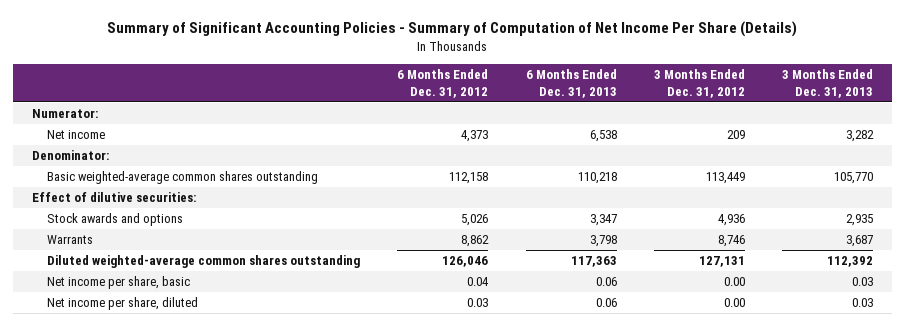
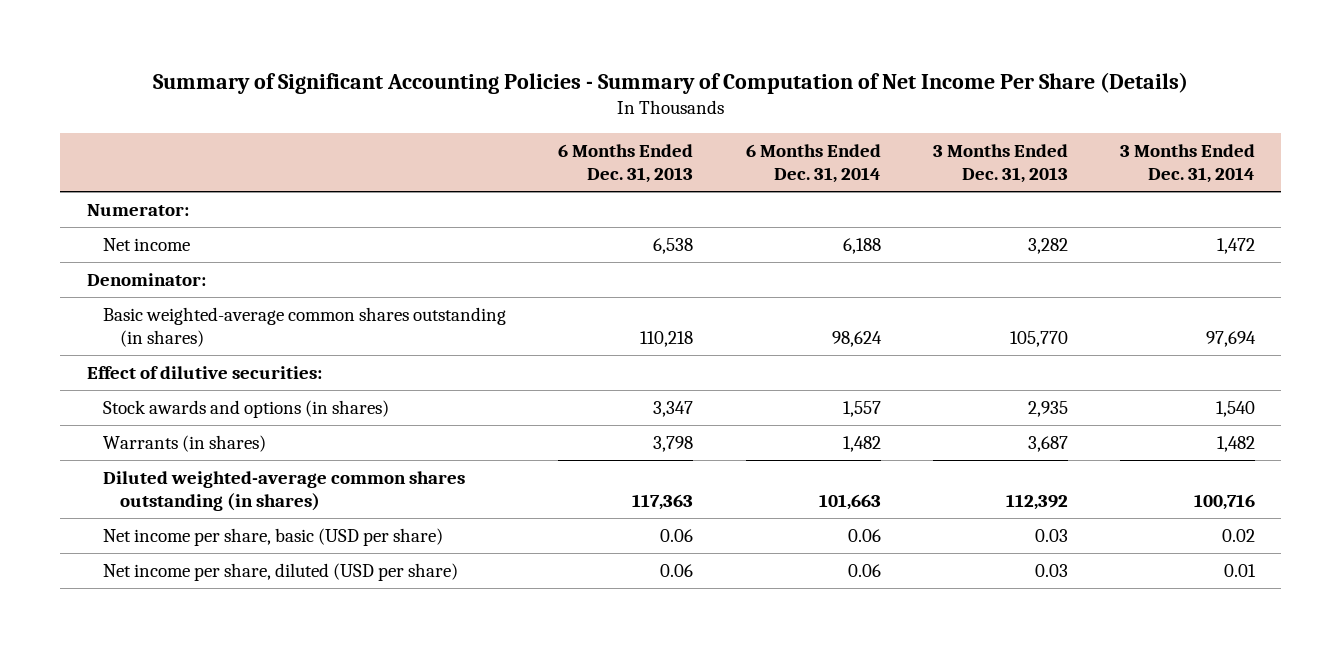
- | 6 Months Ended Dec. 31, 2012 | 6 Months Ended Dec. 31, 2013 | 3 Months Ended Dec. 31, 2012 | 3 Months Ended Dec. 31, 2013
+ | 6 Months Ended Dec. 31, 2013 | 6 Months Ended Dec. 31, 2014 | 3 Months Ended Dec. 31, 2013 | 3 Months Ended Dec. 31, 2014
- Basic weighted-average common shares outstanding | 112,158 | 110,218 | 113,449 | 105,770
+ Basic weighted-average common shares outstanding (in shares) | 110,218 | 98,624 | 105,770 | 97,694
- Stock awards and options | 5,026 | 3,347 | 4,936 | 2,935
- Warrants | 8,862 | 3,798 | 8,746 | 3,687
- Diluted weighted-average common shares outstanding | 126,046 | 117,363 | 127,131 | 112,392
- Net income per share, basic | 0.04 | 0.06 | 0.00 | 0.03
- Net income per share, diluted | 0.03 | 0.06 | 0.00 | 0.03
+ Stock awards and options (in shares) | 3,347 | 1,557 | 2,935 | 1,540
+ Warrants (in shares) | 3,798 | 1,482 | 3,687 | 1,482
+ Diluted weighted-average common shares outstanding (in shares) | 117,363 | 101,663 | 112,392 | 100,716
+ Net income per share, basic (USD per share) | 0.06 | 0.06 | 0.03 | 0.02
+ Net income per share, diluted (USD per share) | 0.06 | 0.06 | 0.03 | 0.01

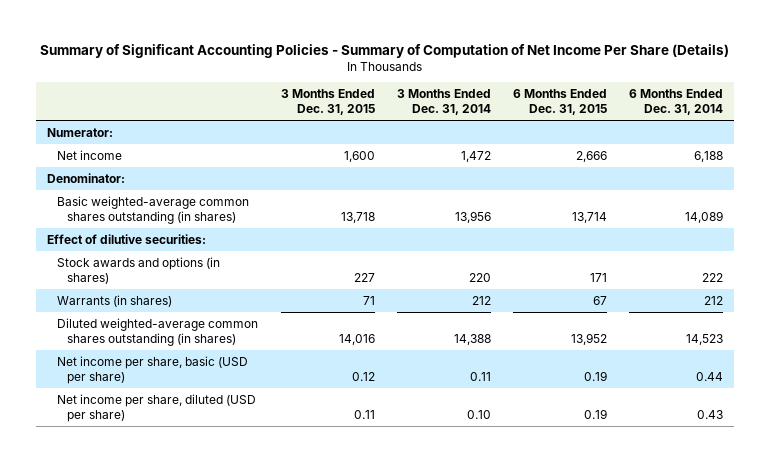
- | 6 Months Ended Dec. 31, 2013 | 6 Months Ended Dec. 31, 2014 | 3 Months Ended Dec. 31, 2013 | 3 Months Ended Dec. 31, 2014
+ | 3 Months Ended Dec. 31, 2015 | 3 Months Ended Dec. 31, 2014 | 6 Months Ended Dec. 31, 2015 | 6 Months Ended Dec. 31, 2014
- Basic weighted-average common shares outstanding (in shares) | 110,218 | 98,624 | 105,770 | 97,694
+ Basic weighted-average common shares outstanding (in shares) | 13,718 | 13,956 | 13,714 | 14,089
- Stock awards and options (in shares) | 3,347 | 1,557 | 2,935 | 1,540
- Warrants (in shares) | 3,798 | 1,482 | 3,687 | 1,482
- Diluted weighted-average common shares outstanding (in shares) | 117,363 | 101,663 | 112,392 | 100,716
- Net income per share, basic (USD per share) | 0.06 | 0.06 | 0.03 | 0.02
- Net income per share, diluted (USD per share) | 0.06 | 0.06 | 0.03 | 0.01
+ Stock awards and options (in shares) | 227 | 220 | 171 | 222
+ Warrants (in shares) | 71 | 212 | 67 | 212
+ Diluted weighted-average common shares outstanding (in shares) | 14,016 | 14,388 | 13,952 | 14,523
+ Net income per share, basic (USD per share) | 0.12 | 0.11 | 0.19 | 0.44
+ Net income per share, diluted (USD per share) | 0.11 | 0.10 | 0.19 | 0.43

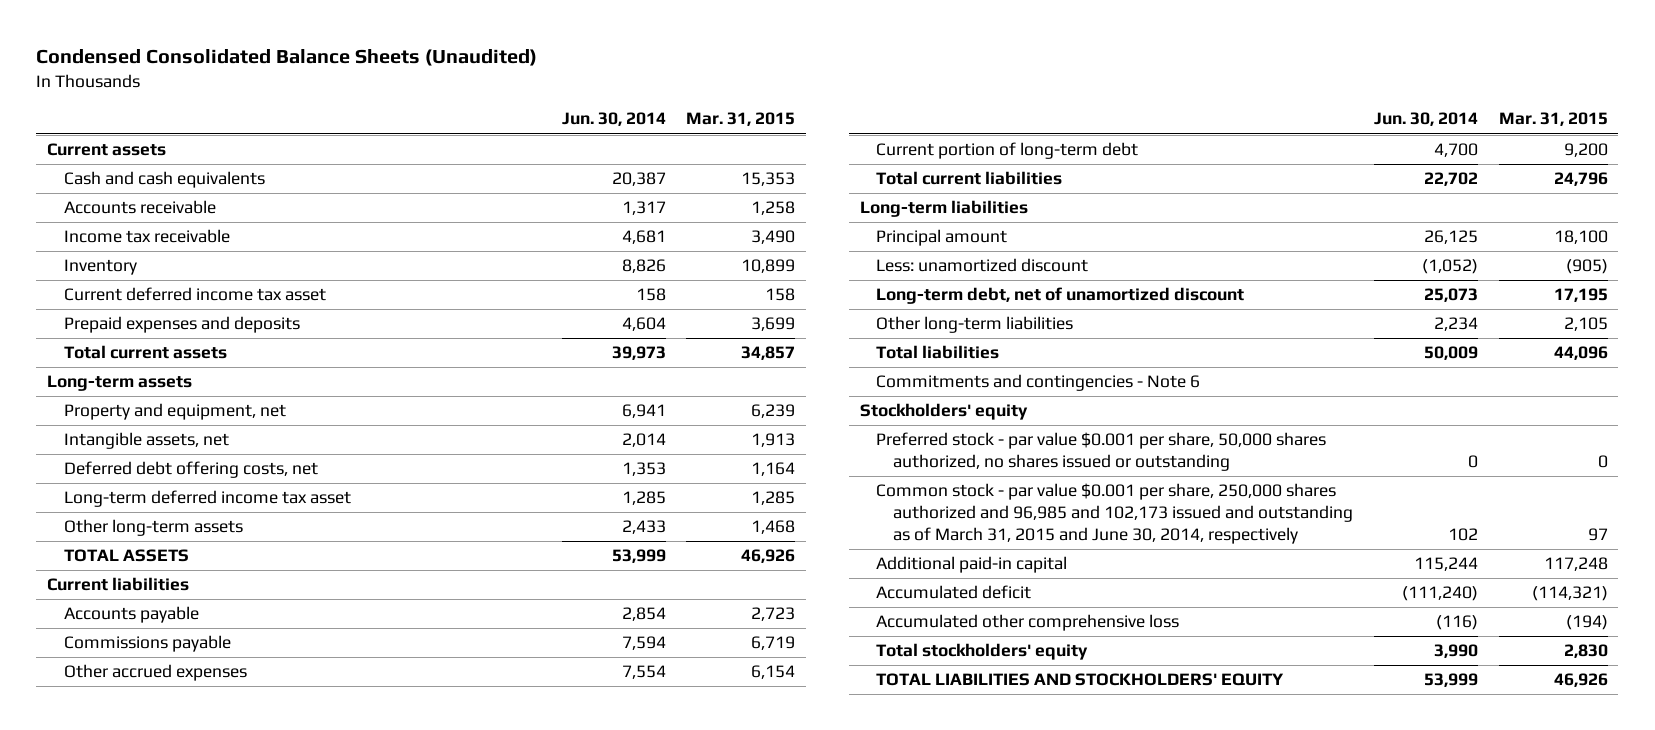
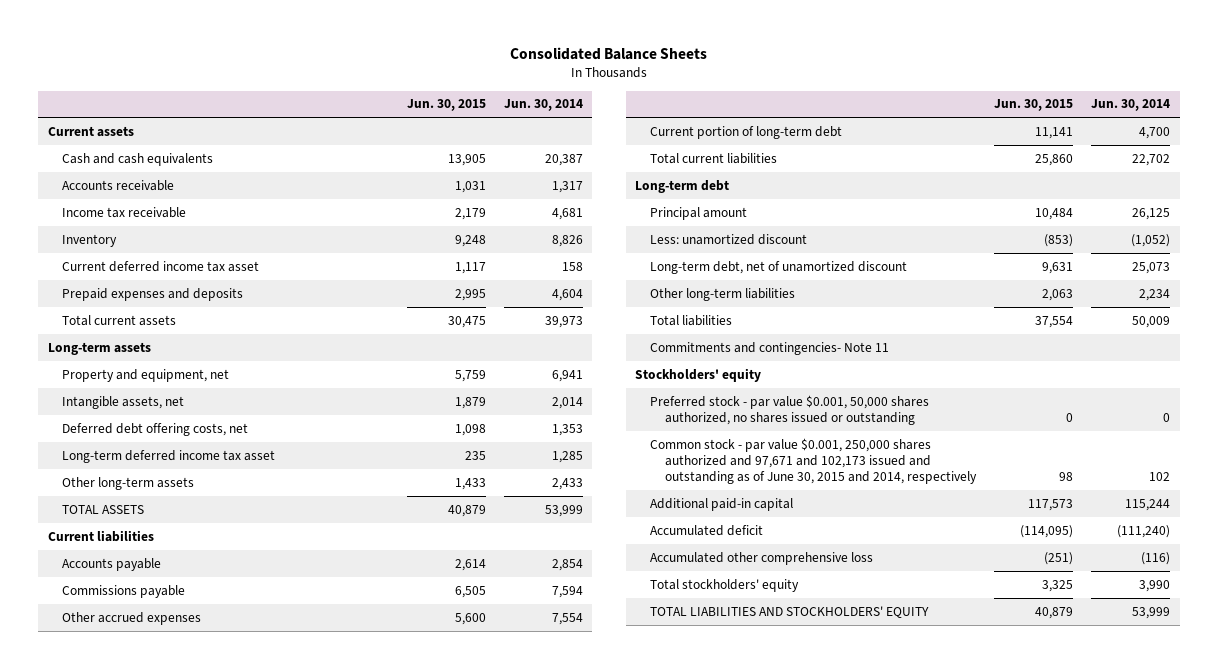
- Condensed Consolidated Balance Sheets (Unaudited)
+ Consolidated Balance Sheets
- | Jun. 30, 2014 | Mar. 31, 2015
+ | Jun. 30, 2015 | Jun. 30, 2014
- Long-term liabilities
+ Long-term debt
- Commitments and contingencies - Note 6
+ Commitments and contingencies- Note 11
- Preferred stock - par value $0.001 per share, 50,000 shares authorized, no shares issued or outstanding | 0 | 0
- Common stock - par value $0.001 per share, 250,000 shares authorized and 96,985 and 102,173 issued and outstanding as of March 31, 2015 and June 30, 2014, respectively | 102 | 97
+ Preferred stock - par value $0.001, 50,000 shares authorized, no shares issued or outstanding | 0 | 0
+ Common stock - par value $0.001, 250,000 shares authorized and 97,671 and 102,173 issued and outstanding as of June 30, 2015 and 2014, respectively | 98 | 102

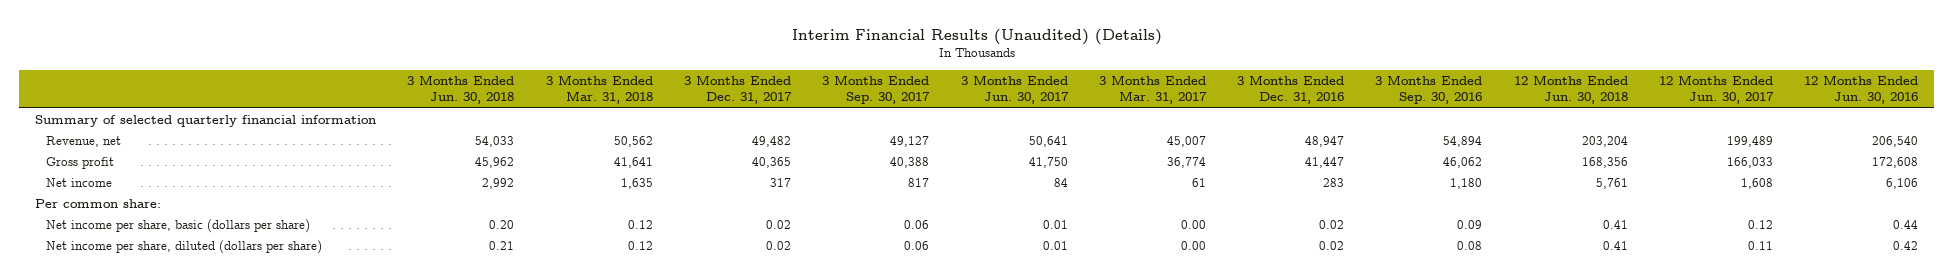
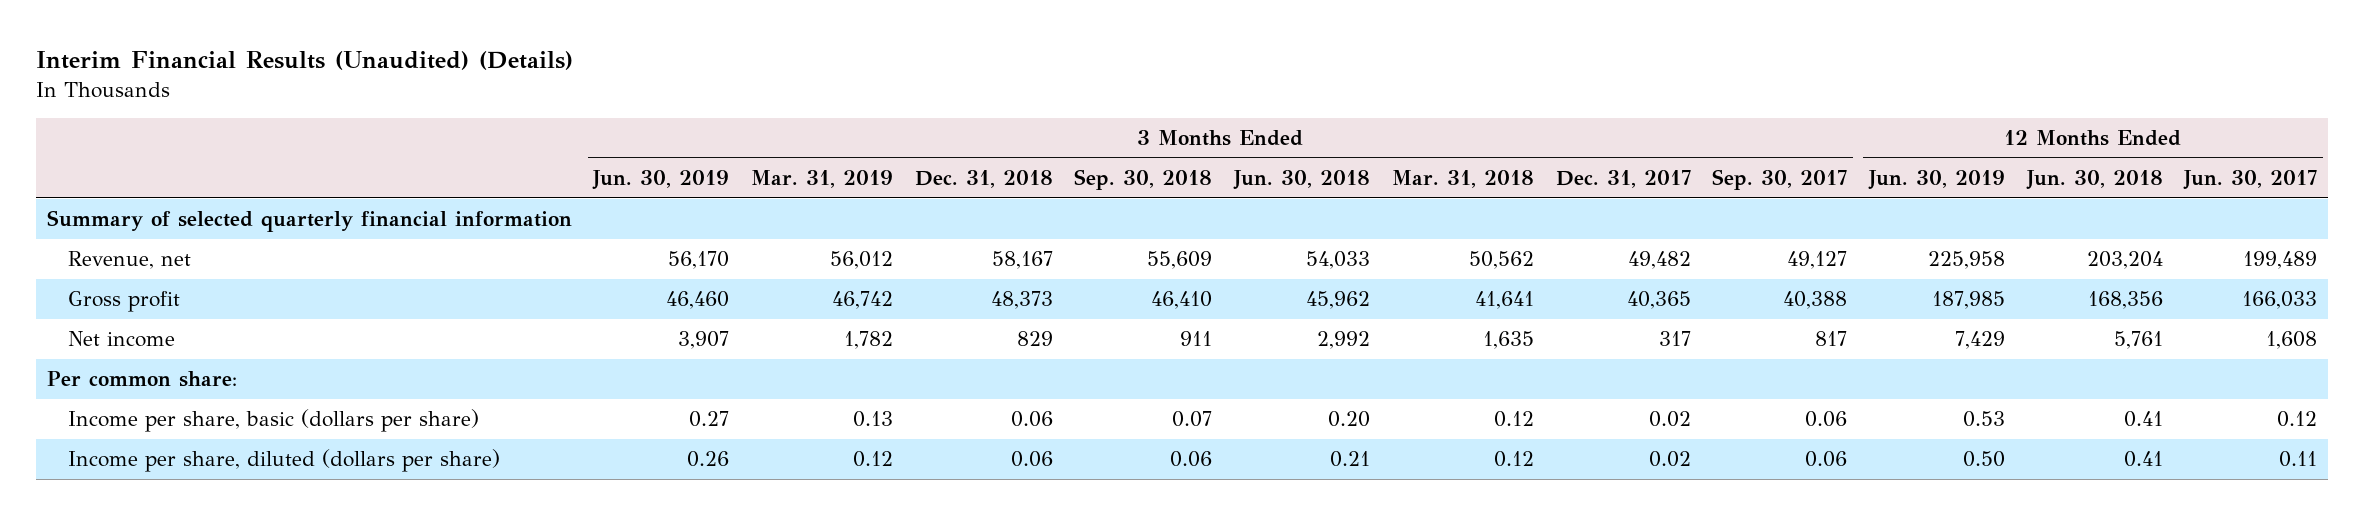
- | 3 Months Ended Jun. 30, 2018 | 3 Months Ended Mar. 31, 2018 | 3 Months Ended Dec. 31, 2017 | 3 Months Ended Sep. 30, 2017 | 3 Months Ended Jun. 30, 2017 | 3 Months Ended Mar. 31, 2017 | 3 Months Ended Dec. 31, 2016 | 3 Months Ended Sep. 30, 2016 | 12 Months Ended Jun. 30, 2018 | 12 Months Ended Jun. 30, 2017 | 12 Months Ended Jun. 30, 2016
+ | 3 Months Ended Jun. 30, 2019 | 3 Months Ended Mar. 31, 2019 | 3 Months Ended Dec. 31, 2018 | 3 Months Ended Sep. 30, 2018 | 3 Months Ended Jun. 30, 2018 | 3 Months Ended Mar. 31, 2018 | 3 Months Ended Dec. 31, 2017 | 3 Months Ended Sep. 30, 2017 | 12 Months Ended Jun. 30, 2019 | 12 Months Ended Jun. 30, 2018 | 12 Months Ended Jun. 30, 2017
- Net income per share, basic (dollars per share) | 0.20 | 0.12 | 0.02 | 0.06 | 0.01 | 0.00 | 0.02 | 0.09 | 0.41 | 0.12 | 0.44
- Net income per share, diluted (dollars per share) | 0.21 | 0.12 | 0.02 | 0.06 | 0.01 | 0.00 | 0.02 | 0.08 | 0.41 | 0.11 | 0.42
+ Income per share, basic (dollars per share) | 0.27 | 0.13 | 0.06 | 0.07 | 0.20 | 0.12 | 0.02 | 0.06 | 0.53 | 0.41 | 0.12
+ Income per share, diluted (dollars per share) | 0.26 | 0.12 | 0.06 | 0.06 | 0.21 | 0.12 | 0.02 | 0.06 | 0.50 | 0.41 | 0.11

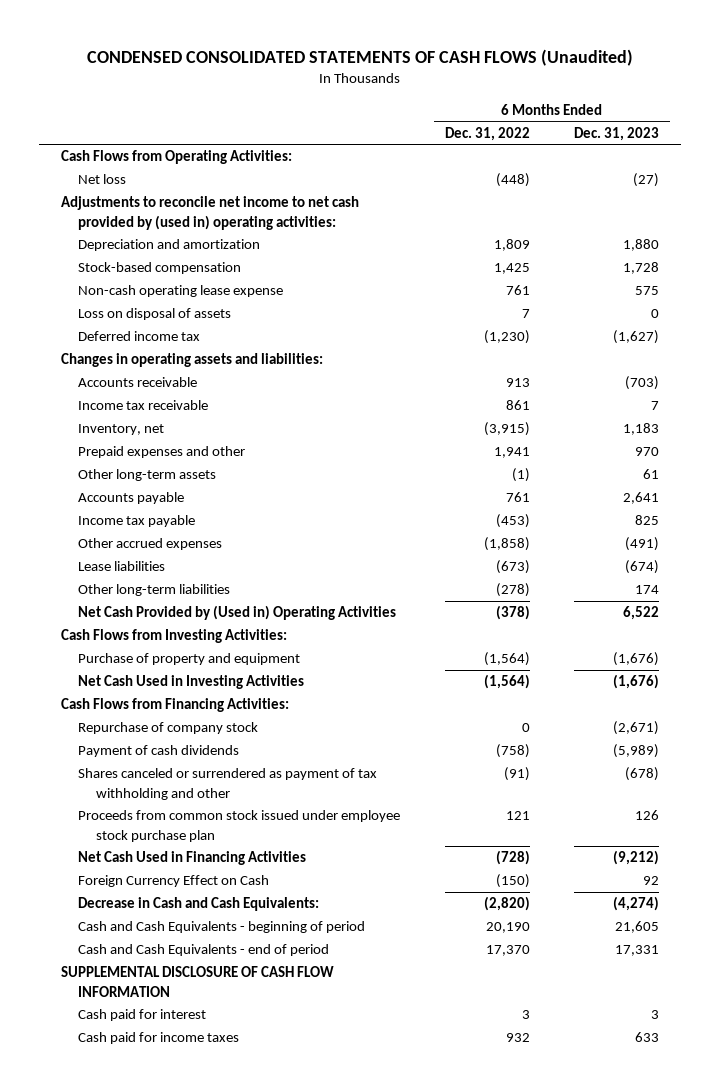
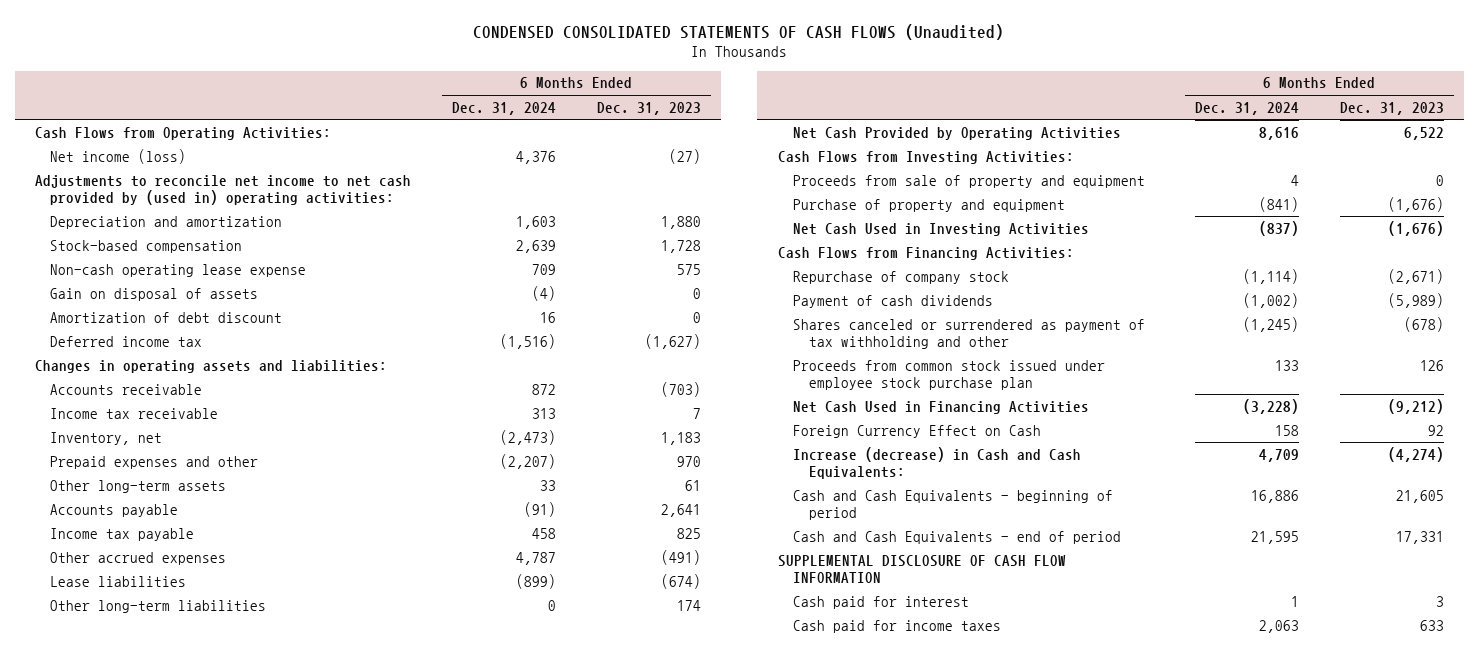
- | 6 Months Ended Dec. 31, 2022 | 6 Months Ended Dec. 31, 2023
+ | 6 Months Ended Dec. 31, 2024 | 6 Months Ended Dec. 31, 2023
- Net loss | (448) | (27)
+ Net income (loss) | 4,376 | (27)
- Loss on disposal of assets | 7 | 0
+ Gain on disposal of assets | (4) | 0
+ Amortization of debt discount | 16 | 0
- Net Cash Provided by (Used in) Operating Activities | (378) | 6,522
+ Net Cash Provided by Operating Activities | 8,616 | 6,522
+ Proceeds from sale of property and equipment | 4 | 0
- Decrease in Cash and Cash Equivalents: | (2,820) | (4,274)
+ Increase (decrease) in Cash and Cash Equivalents: | 4,709 | (4,274)

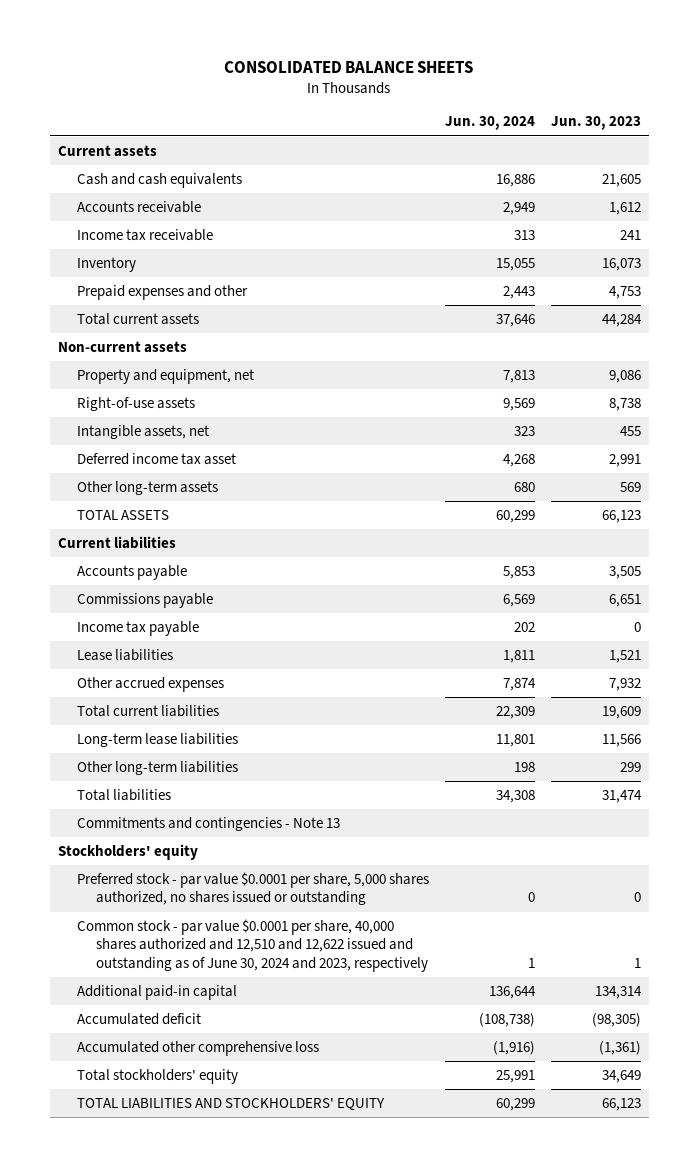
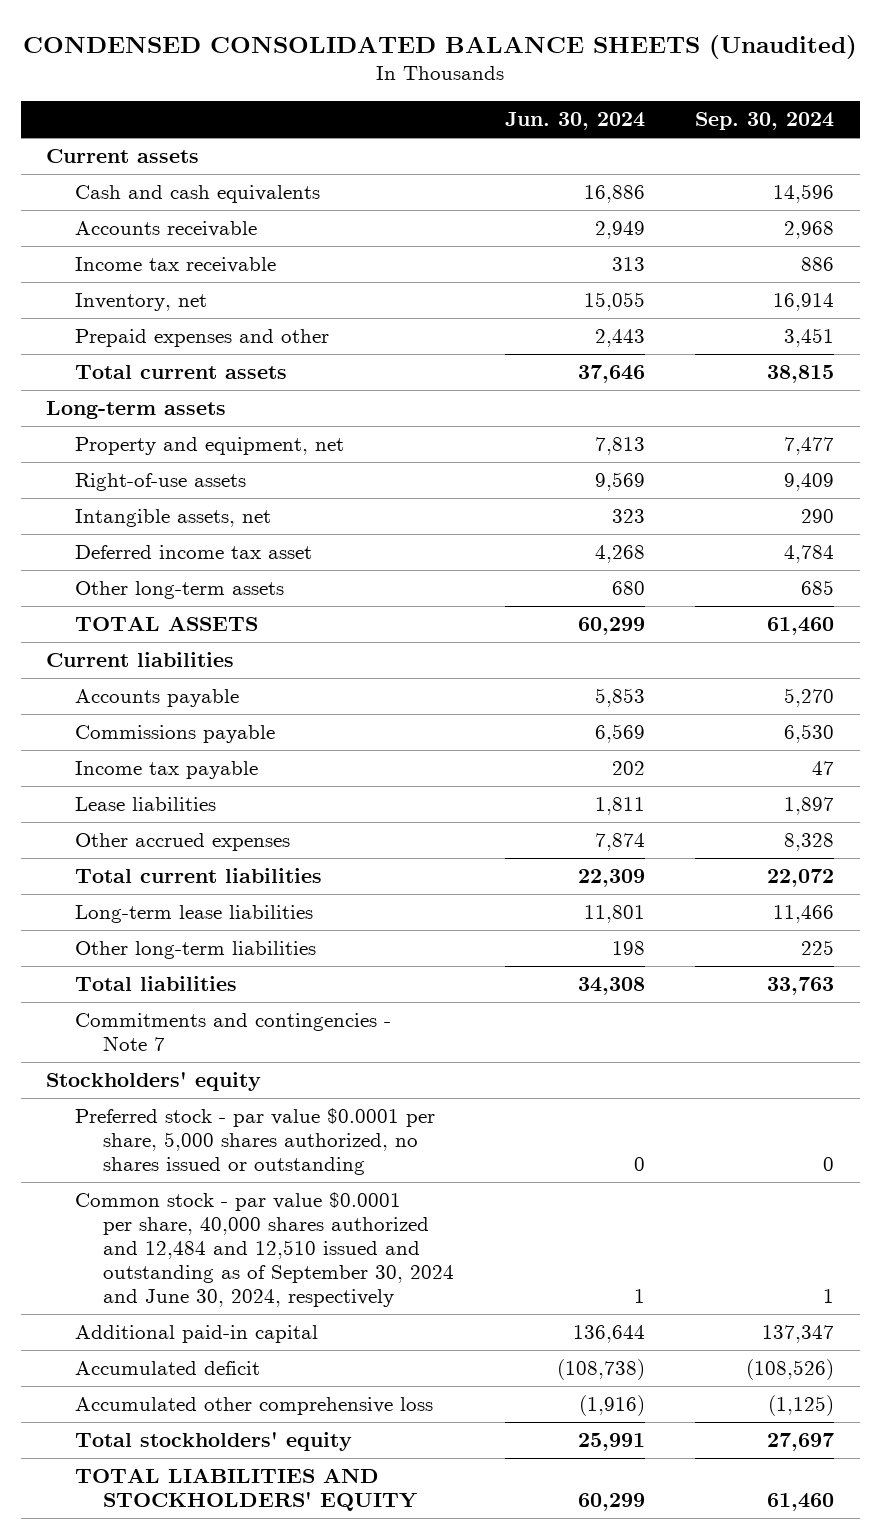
- CONSOLIDATED BALANCE SHEETS
+ CONDENSED CONSOLIDATED BALANCE SHEETS (Unaudited)
- | Jun. 30, 2024 | Jun. 30, 2023
+ | Jun. 30, 2024 | Sep. 30, 2024
- Inventory | 15,055 | 16,073
+ Inventory, net | 15,055 | 16,914
- Non-current assets
+ Long-term assets
- Commitments and contingencies - Note 13
+ Commitments and contingencies - Note 7
- Common stock - par value $0.0001 per share, 40,000 shares authorized and 12,510 and 12,622 issued and outstanding as of June 30, 2024 and 2023, respectively | 1 | 1
+ Common stock - par value $0.0001 per share, 40,000 shares authorized and 12,484 and 12,510 issued and outstanding as of September 30, 2024 and June 30, 2024, respectively | 1 | 1

